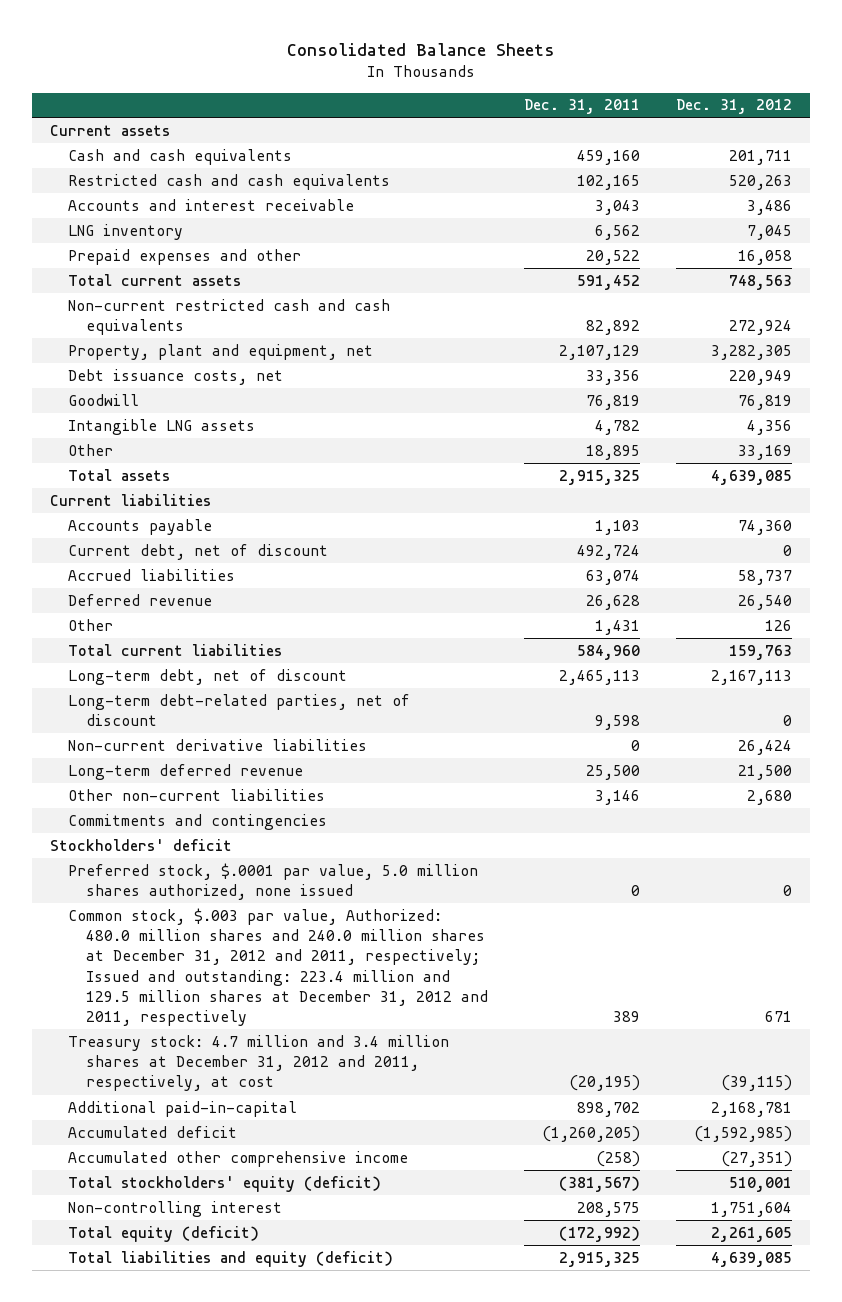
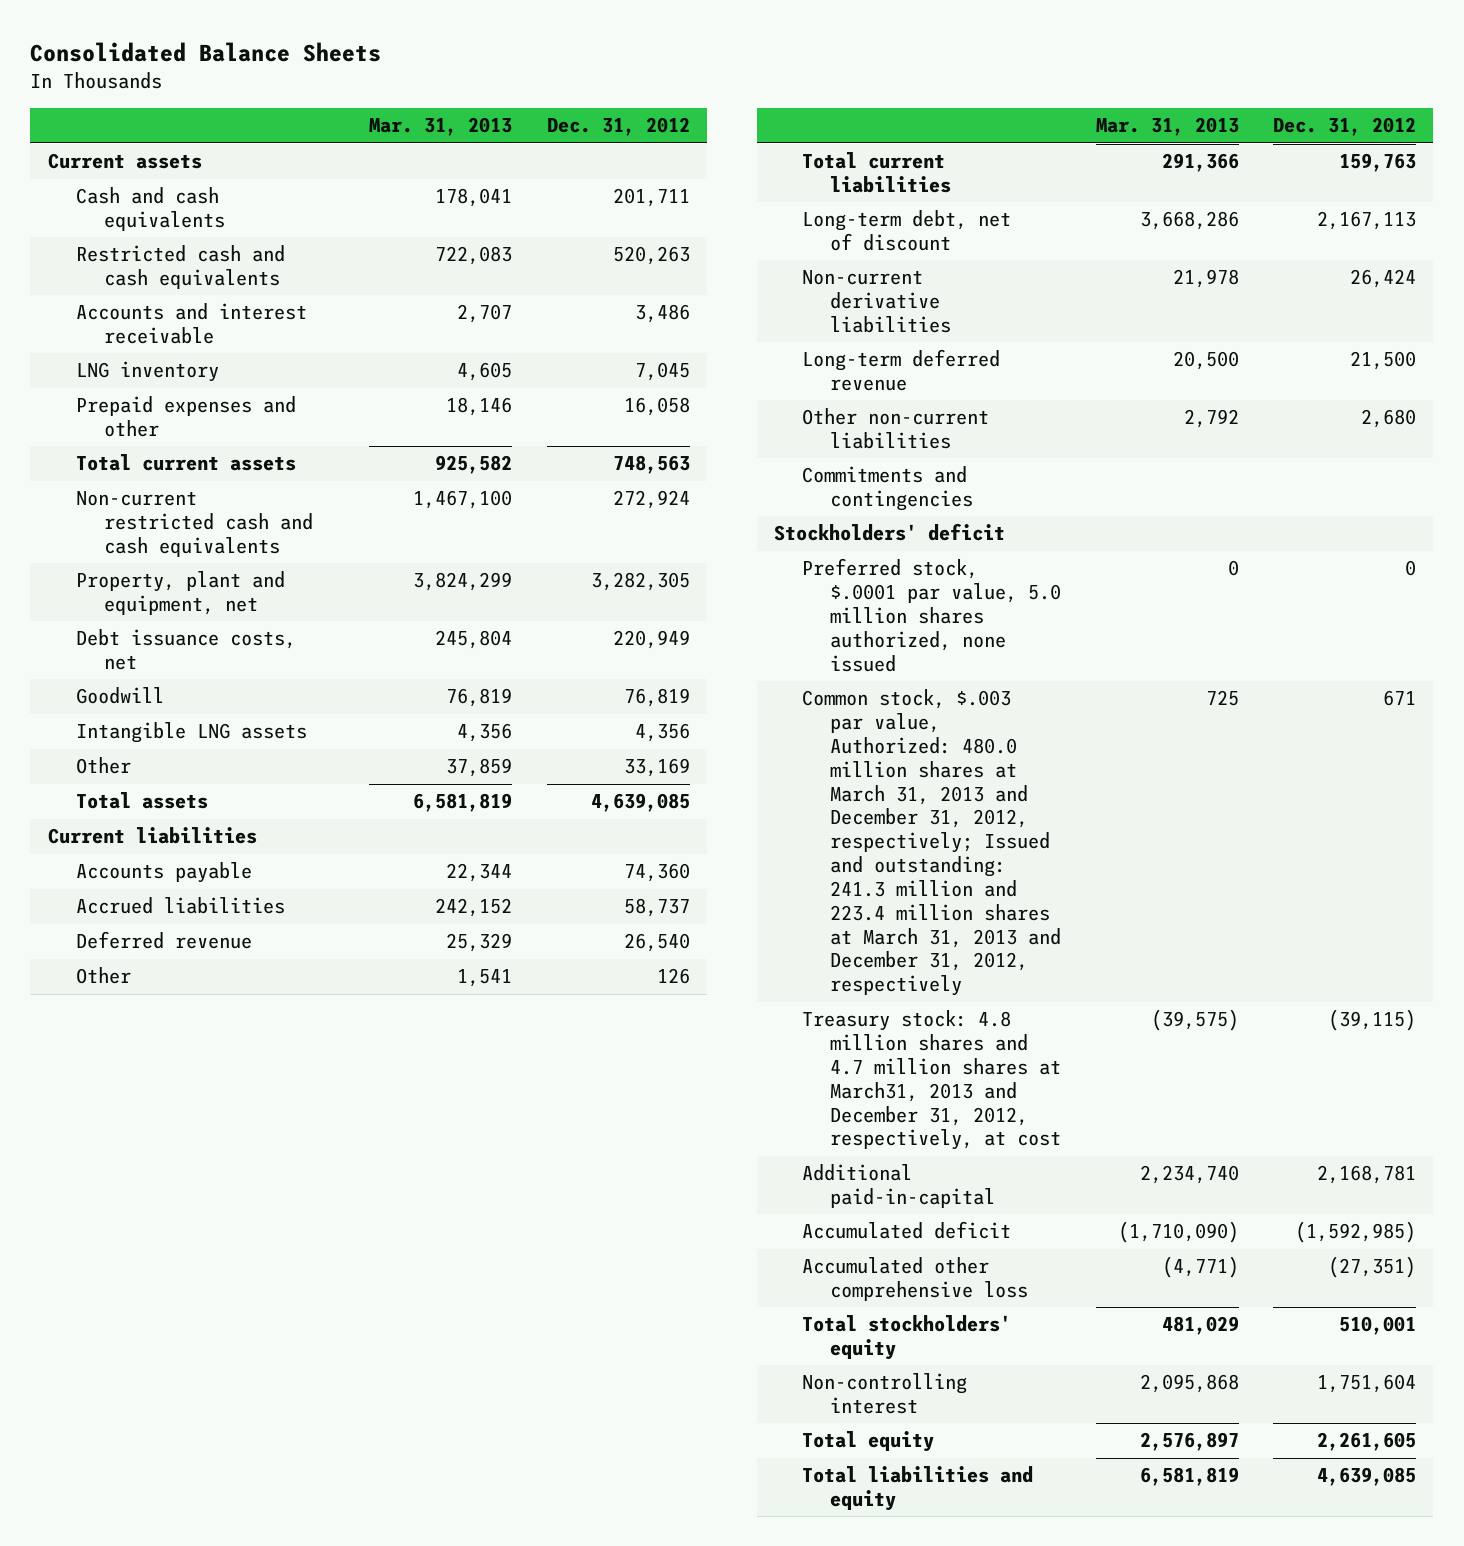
- | Dec. 31, 2011 | Dec. 31, 2012
+ | Mar. 31, 2013 | Dec. 31, 2012
- Current debt, net of discount | 492,724 | 0
- Long-term debt-related parties, net of discount | 9,598 | 0
- Common stock, $.003 par value, Authorized: 480.0 million shares and 240.0 million shares at December 31, 2012 and 2011, respectively; Issued and outstanding: 223.4 million and 129.5 million shares at December 31, 2012 and 2011, respectively | 389 | 671
- Treasury stock: 4.7 million and 3.4 million shares at December 31, 2012 and 2011, respectively, at cost | (20,195) | (39,115)
+ Common stock, $.003 par value, Authorized: 480.0 million shares at March 31, 2013 and December 31, 2012, respectively; Issued and outstanding: 241.3 million and 223.4 million shares at March 31, 2013 and December 31, 2012, respectively | 725 | 671
+ Treasury stock: 4.8 million shares and 4.7 million shares at March31, 2013 and December 31, 2012, respectively, at cost | (39,575) | (39,115)
- Accumulated other comprehensive income | (258) | (27,351)
- Total stockholders' equity (deficit) | (381,567) | 510,001
+ Accumulated other comprehensive loss | (4,771) | (27,351)
+ Total stockholders' equity | 481,029 | 510,001
- Total equity (deficit) | (172,992) | 2,261,605
- Total liabilities and equity (deficit) | 2,915,325 | 4,639,085
+ Total equity | 2,576,897 | 2,261,605
+ Total liabilities and equity | 6,581,819 | 4,639,085

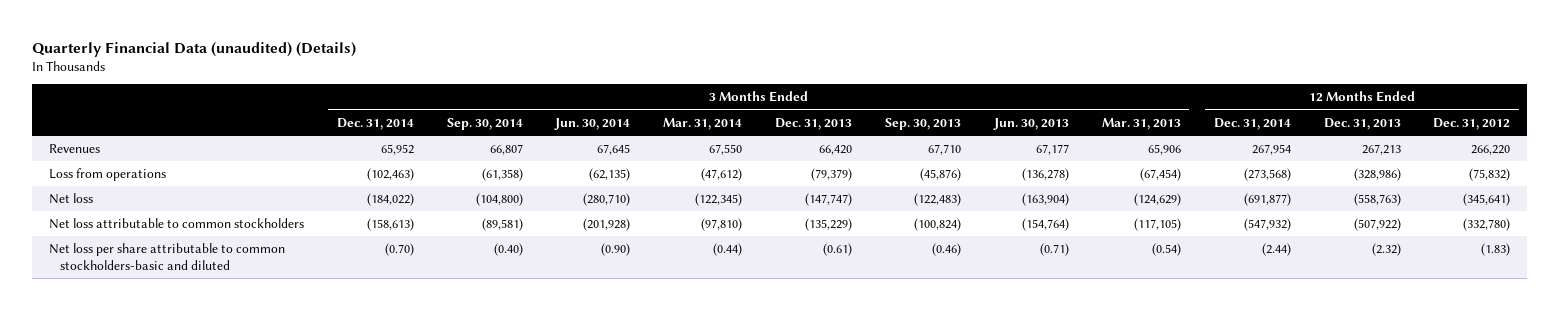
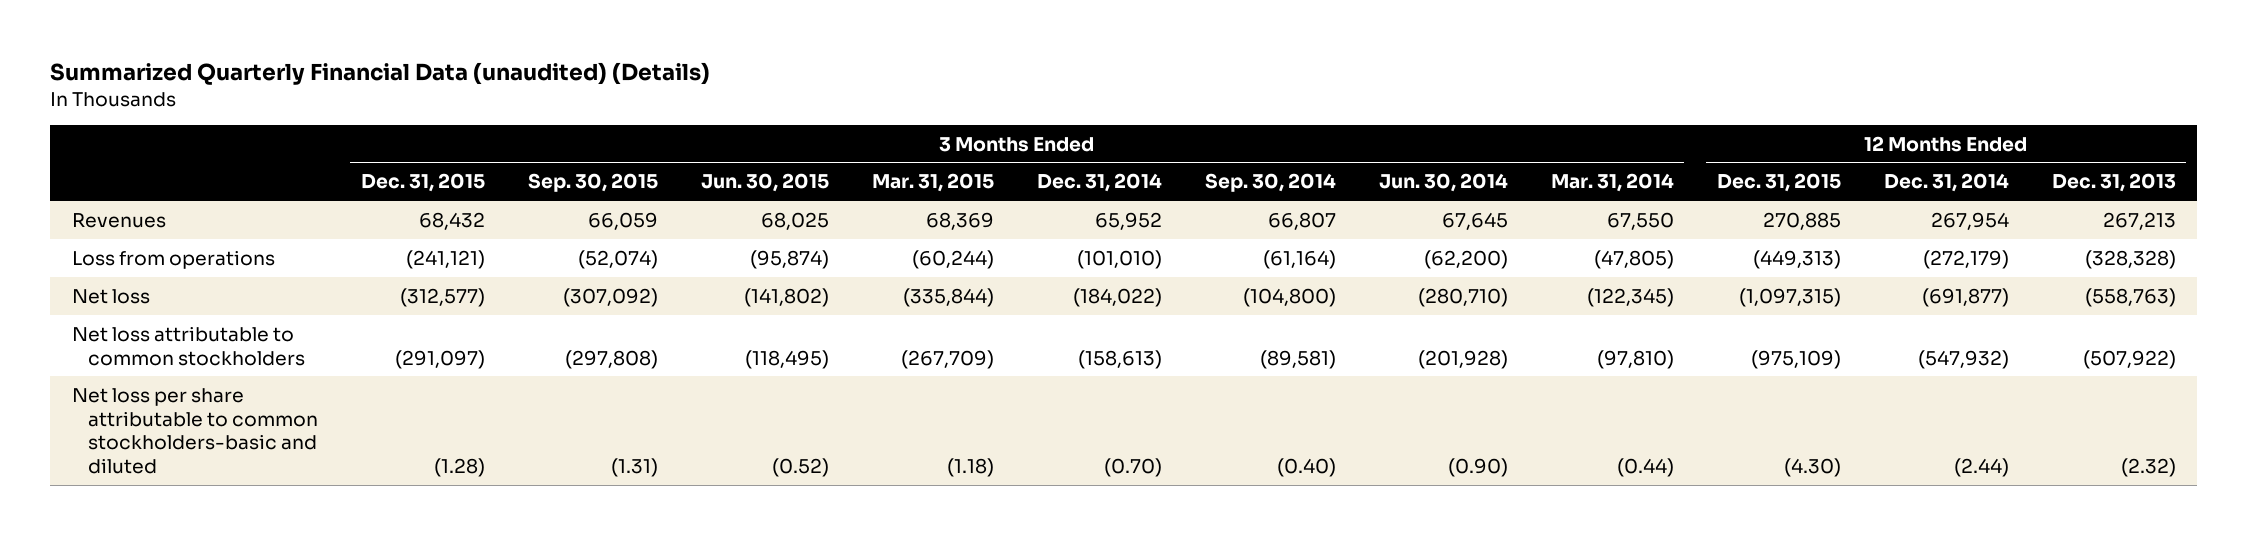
- Quarterly Financial Data (unaudited) (Details)
+ Summarized Quarterly Financial Data (unaudited) (Details)
- | 3 Months Ended Dec. 31, 2014 | 3 Months Ended Sep. 30, 2014 | 3 Months Ended Jun. 30, 2014 | 3 Months Ended Mar. 31, 2014 | 3 Months Ended Dec. 31, 2013 | 3 Months Ended Sep. 30, 2013 | 3 Months Ended Jun. 30, 2013 | 3 Months Ended Mar. 31, 2013 | 12 Months Ended Dec. 31, 2014 | 12 Months Ended Dec. 31, 2013 | 12 Months Ended Dec. 31, 2012
+ | 3 Months Ended Dec. 31, 2015 | 3 Months Ended Sep. 30, 2015 | 3 Months Ended Jun. 30, 2015 | 3 Months Ended Mar. 31, 2015 | 3 Months Ended Dec. 31, 2014 | 3 Months Ended Sep. 30, 2014 | 3 Months Ended Jun. 30, 2014 | 3 Months Ended Mar. 31, 2014 | 12 Months Ended Dec. 31, 2015 | 12 Months Ended Dec. 31, 2014 | 12 Months Ended Dec. 31, 2013
- Loss from operations | (102,463) | (61,358) | (62,135) | (47,612) | (79,379) | (45,876) | (136,278) | (67,454) | (273,568) | (328,986) | (75,832)
+ Loss from operations | (241,121) | (52,074) | (95,874) | (60,244) | (101,010) | (61,164) | (62,200) | (47,805) | (449,313) | (272,179) | (328,328)

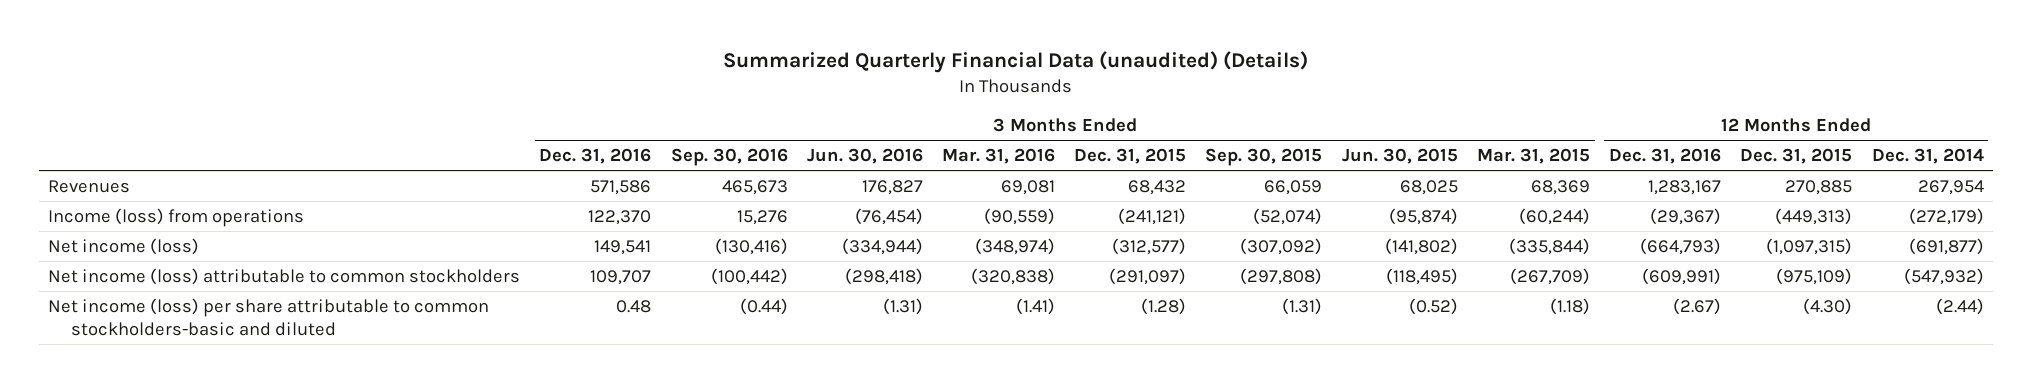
- | 3 Months Ended Dec. 31, 2015 | 3 Months Ended Sep. 30, 2015 | 3 Months Ended Jun. 30, 2015 | 3 Months Ended Mar. 31, 2015 | 3 Months Ended Dec. 31, 2014 | 3 Months Ended Sep. 30, 2014 | 3 Months Ended Jun. 30, 2014 | 3 Months Ended Mar. 31, 2014 | 12 Months Ended Dec. 31, 2015 | 12 Months Ended Dec. 31, 2014 | 12 Months Ended Dec. 31, 2013
+ | 3 Months Ended Dec. 31, 2016 | 3 Months Ended Sep. 30, 2016 | 3 Months Ended Jun. 30, 2016 | 3 Months Ended Mar. 31, 2016 | 3 Months Ended Dec. 31, 2015 | 3 Months Ended Sep. 30, 2015 | 3 Months Ended Jun. 30, 2015 | 3 Months Ended Mar. 31, 2015 | 12 Months Ended Dec. 31, 2016 | 12 Months Ended Dec. 31, 2015 | 12 Months Ended Dec. 31, 2014
- Loss from operations | (241,121) | (52,074) | (95,874) | (60,244) | (101,010) | (61,164) | (62,200) | (47,805) | (449,313) | (272,179) | (328,328)
- Net loss | (312,577) | (307,092) | (141,802) | (335,844) | (184,022) | (104,800) | (280,710) | (122,345) | (1,097,315) | (691,877) | (558,763)
- Net loss attributable to common stockholders | (291,097) | (297,808) | (118,495) | (267,709) | (158,613) | (89,581) | (201,928) | (97,810) | (975,109) | (547,932) | (507,922)
- Net loss per share attributable to common stockholders-basic and diluted | (1.28) | (1.31) | (0.52) | (1.18) | (0.70) | (0.40) | (0.90) | (0.44) | (4.30) | (2.44) | (2.32)
+ Income (loss) from operations | 122,370 | 15,276 | (76,454) | (90,559) | (241,121) | (52,074) | (95,874) | (60,244) | (29,367) | (449,313) | (272,179)
+ Net income (loss) | 149,541 | (130,416) | (334,944) | (348,974) | (312,577) | (307,092) | (141,802) | (335,844) | (664,793) | (1,097,315) | (691,877)
+ Net income (loss) attributable to common stockholders | 109,707 | (100,442) | (298,418) | (320,838) | (291,097) | (297,808) | (118,495) | (267,709) | (609,991) | (975,109) | (547,932)
+ Net income (loss) per share attributable to common stockholders-basic and diluted | 0.48 | (0.44) | (1.31) | (1.41) | (1.28) | (1.31) | (0.52) | (1.18) | (2.67) | (4.30) | (2.44)

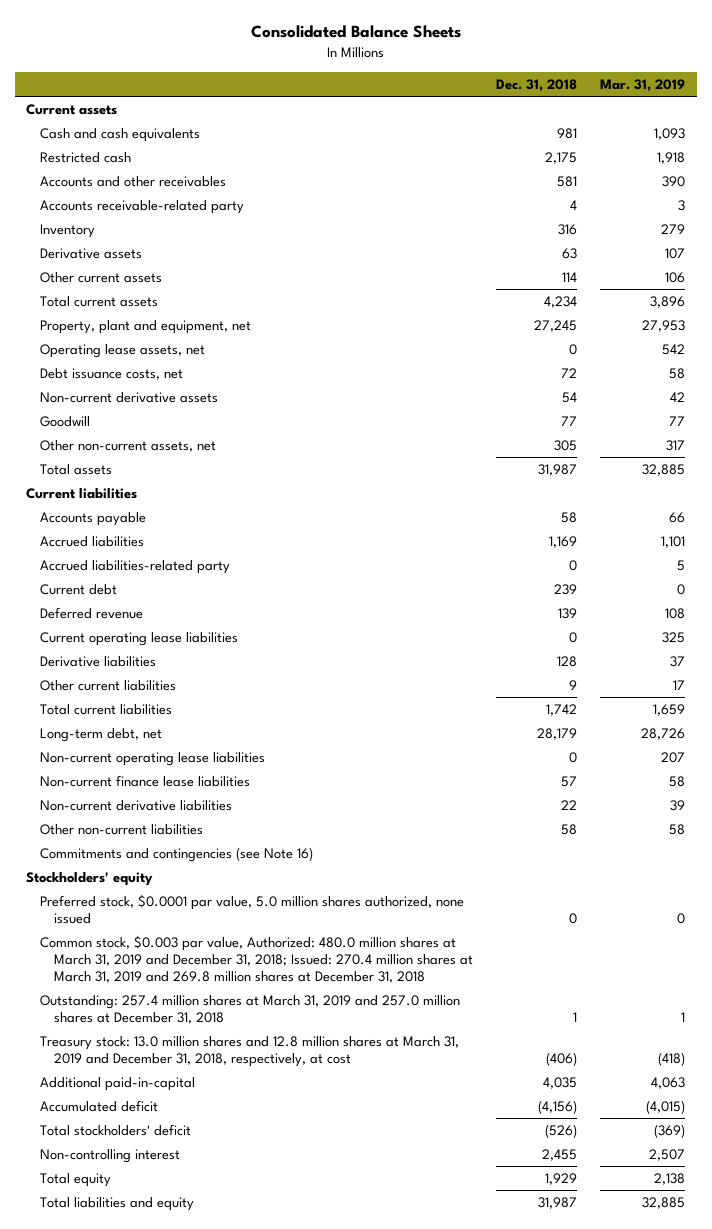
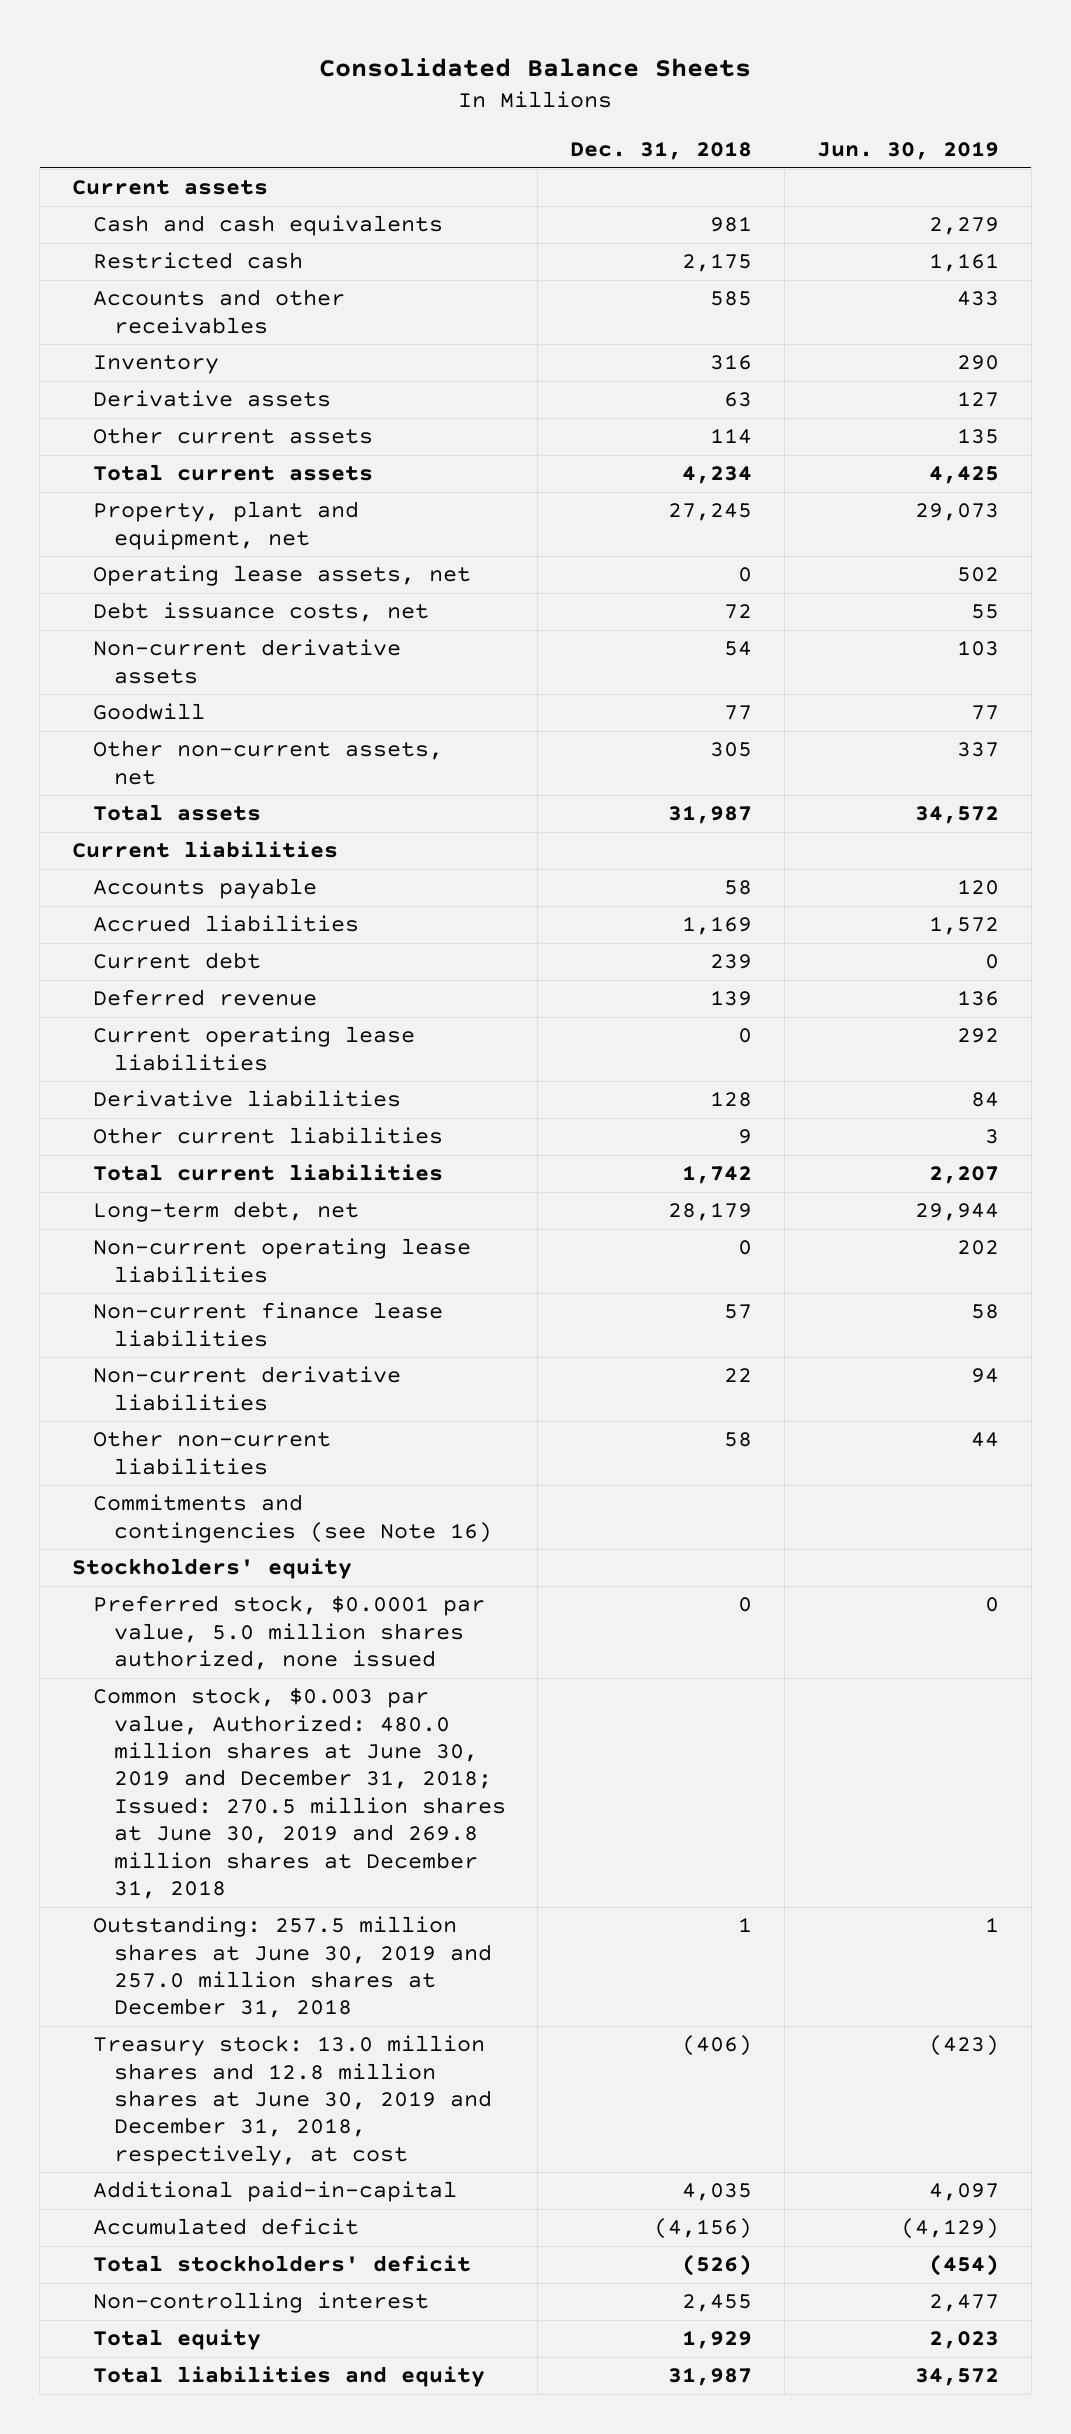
- | Dec. 31, 2018 | Mar. 31, 2019
+ | Dec. 31, 2018 | Jun. 30, 2019
- Accounts and other receivables | 581 | 390
- Accounts receivable-related party | 4 | 3
+ Accounts and other receivables | 585 | 433
- Accrued liabilities-related party | 0 | 5
- Common stock, $0.003 par value, Authorized: 480.0 million shares at March 31, 2019 and December 31, 2018; Issued: 270.4 million shares at March 31, 2019 and 269.8 million shares at December 31, 2018
- Outstanding: 257.4 million shares at March 31, 2019 and 257.0 million shares at December 31, 2018 | 1 | 1
- Treasury stock: 13.0 million shares and 12.8 million shares at March 31, 2019 and December 31, 2018, respectively, at cost | (406) | (418)
+ Common stock, $0.003 par value, Authorized: 480.0 million shares at June 30, 2019 and December 31, 2018; Issued: 270.5 million shares at June 30, 2019 and 269.8 million shares at December 31, 2018
+ Outstanding: 257.5 million shares at June 30, 2019 and 257.0 million shares at December 31, 2018 | 1 | 1
+ Treasury stock: 13.0 million shares and 12.8 million shares at June 30, 2019 and December 31, 2018, respectively, at cost | (406) | (423)

